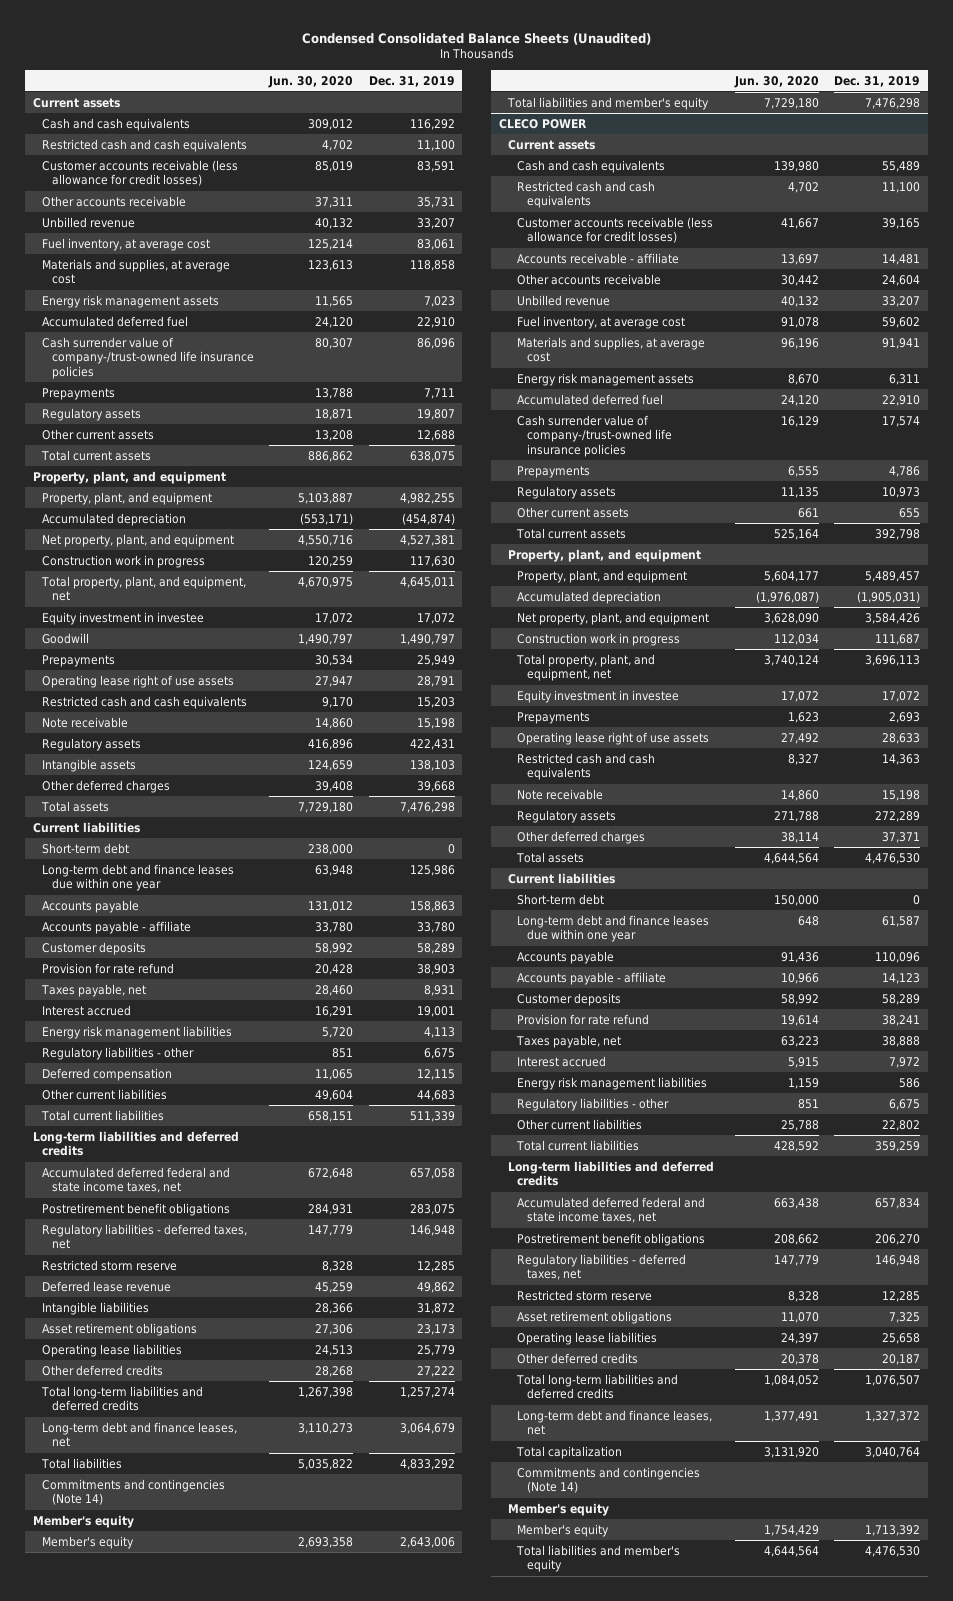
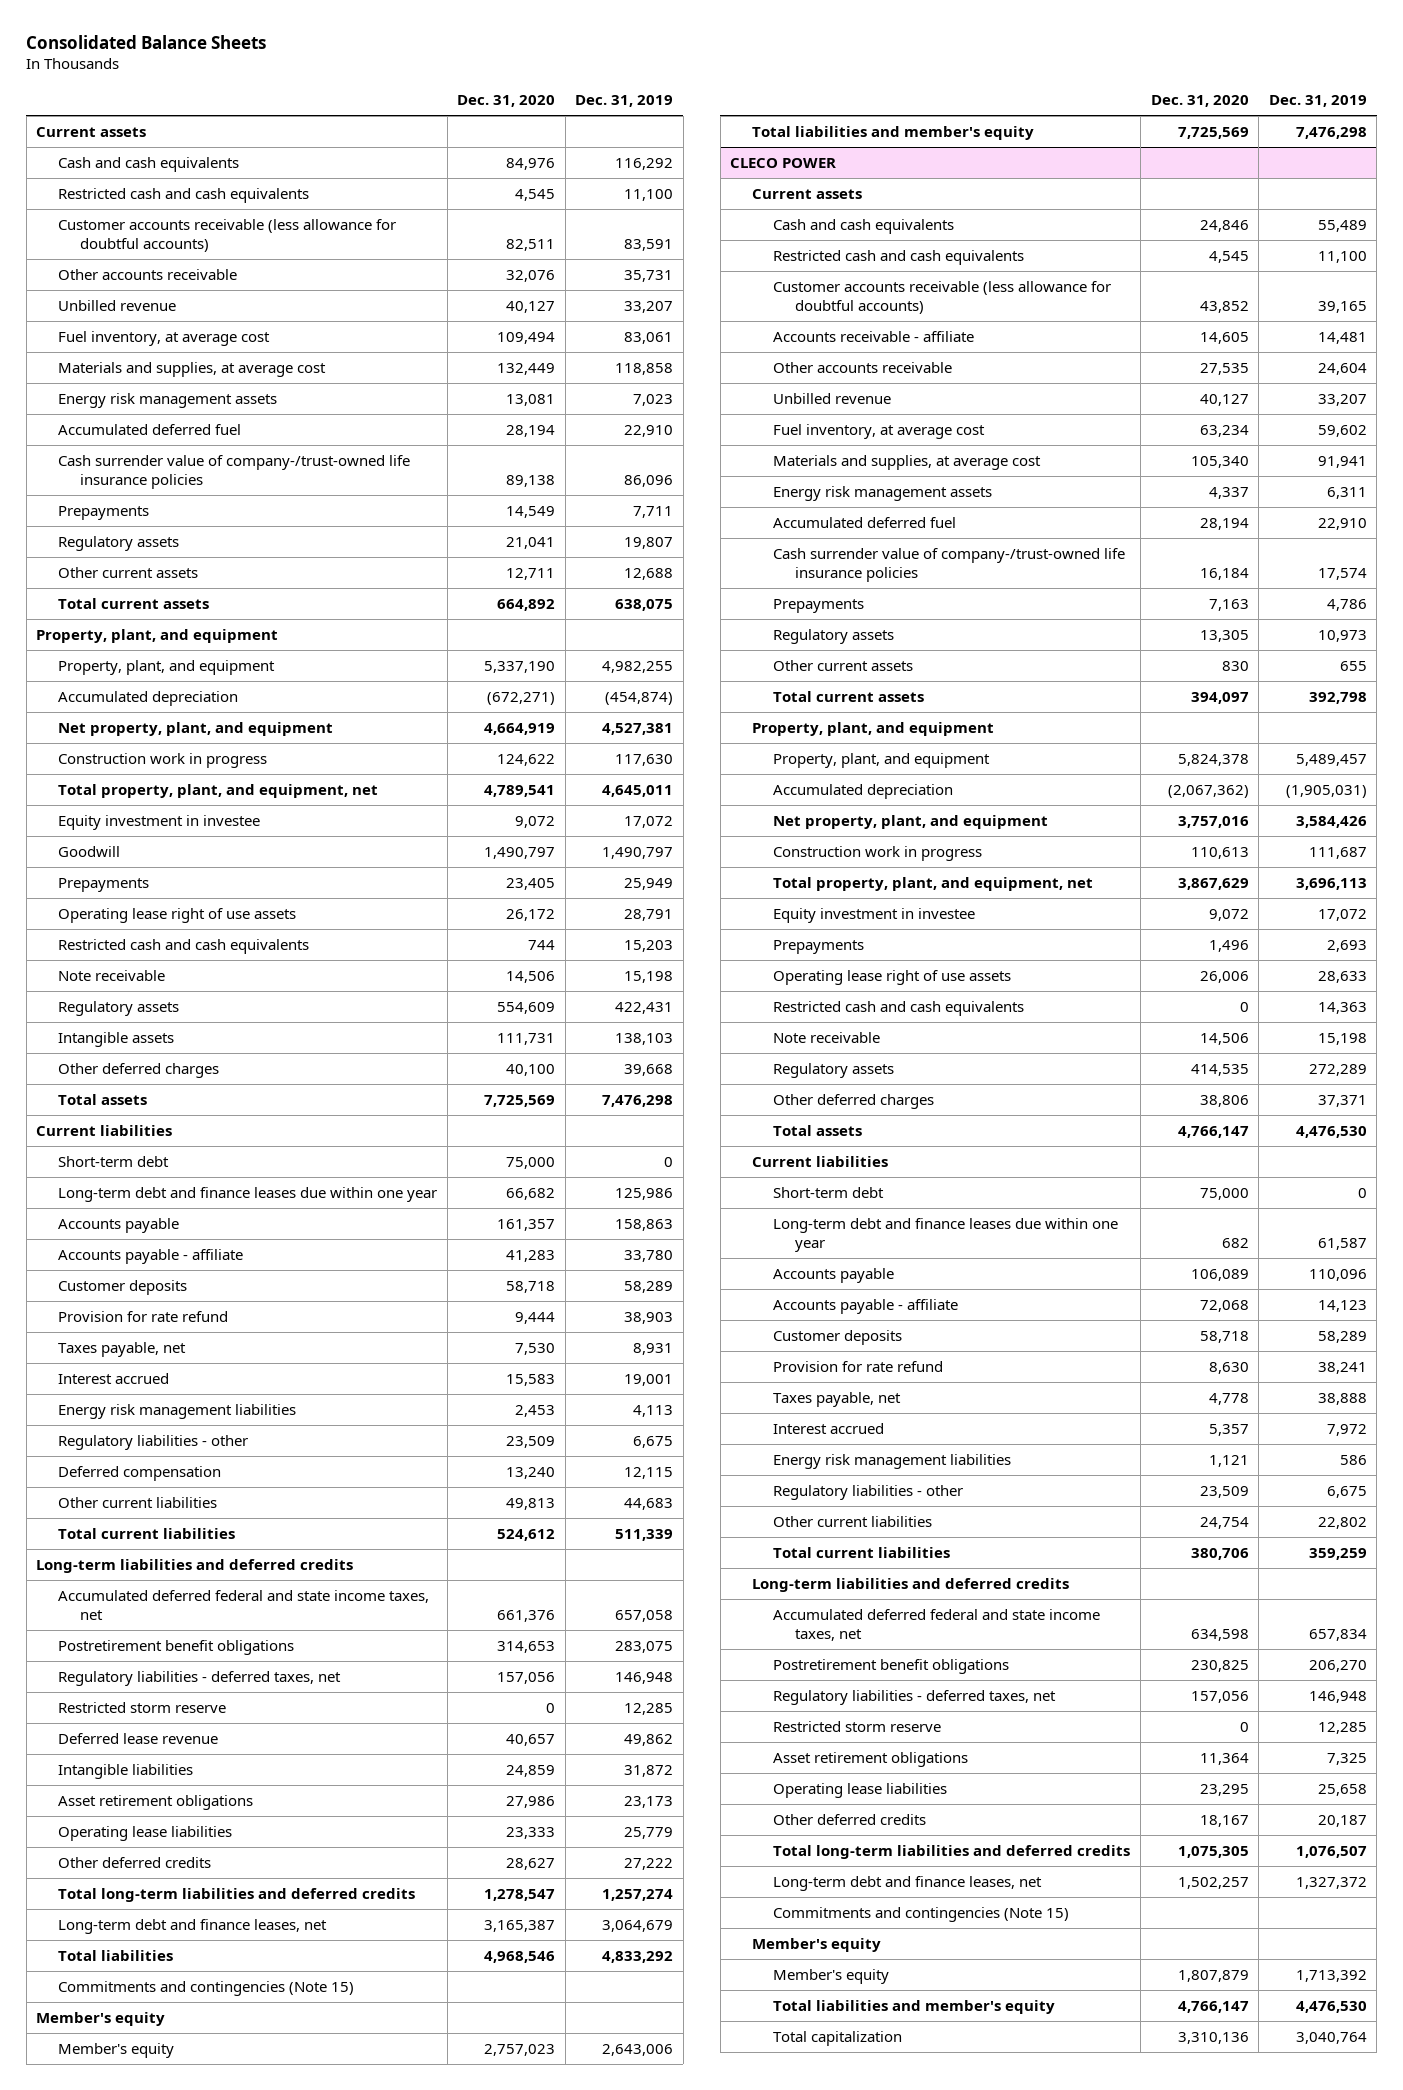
- Condensed Consolidated Balance Sheets (Unaudited)
+ Consolidated Balance Sheets
- | Jun. 30, 2020 | Dec. 31, 2019
+ | Dec. 31, 2020 | Dec. 31, 2019
- Customer accounts receivable (less allowance for credit losses) | 85,019 | 83,591
+ Customer accounts receivable (less allowance for doubtful accounts) | 82,511 | 83,591
- Commitments and contingencies (Note 14)
+ Commitments and contingencies (Note 15)
@ CLECO POWER
- Customer accounts receivable (less allowance for credit losses) | 41,667 | 39,165
+ Customer accounts receivable (less allowance for doubtful accounts) | 43,852 | 39,165
- Commitments and contingencies (Note 14)
+ Commitments and contingencies (Note 15)
moved down: Total capitalization | 3,310,136 | 3,040,764

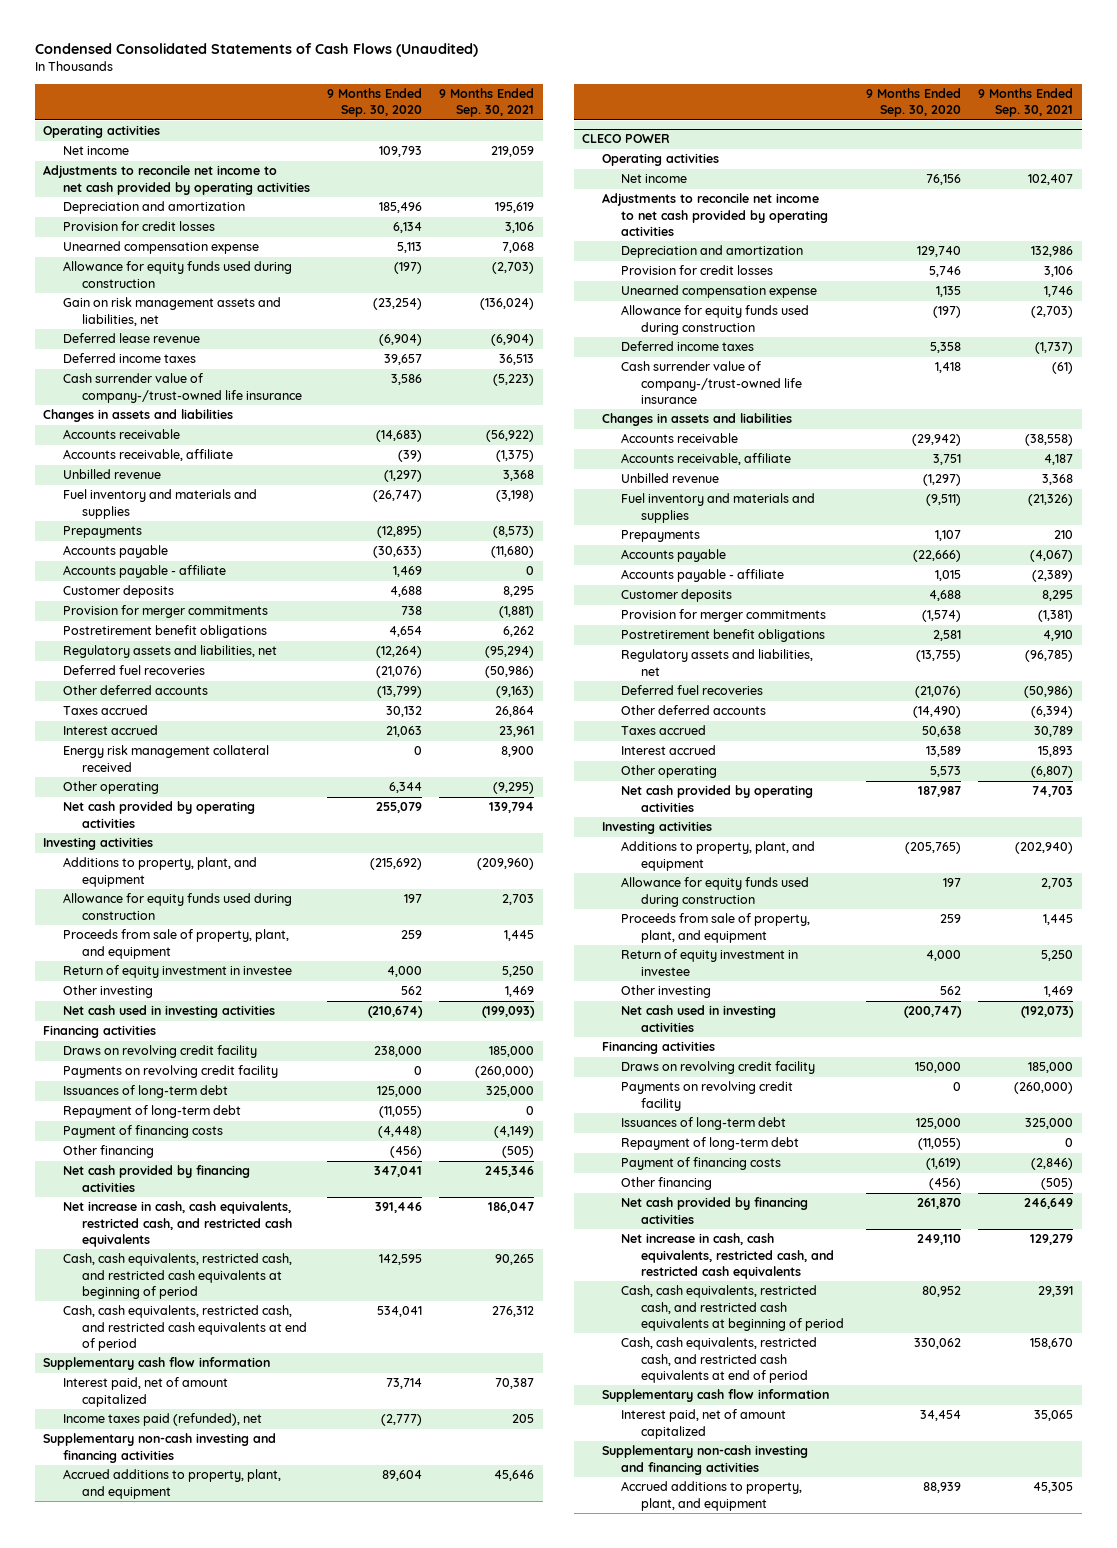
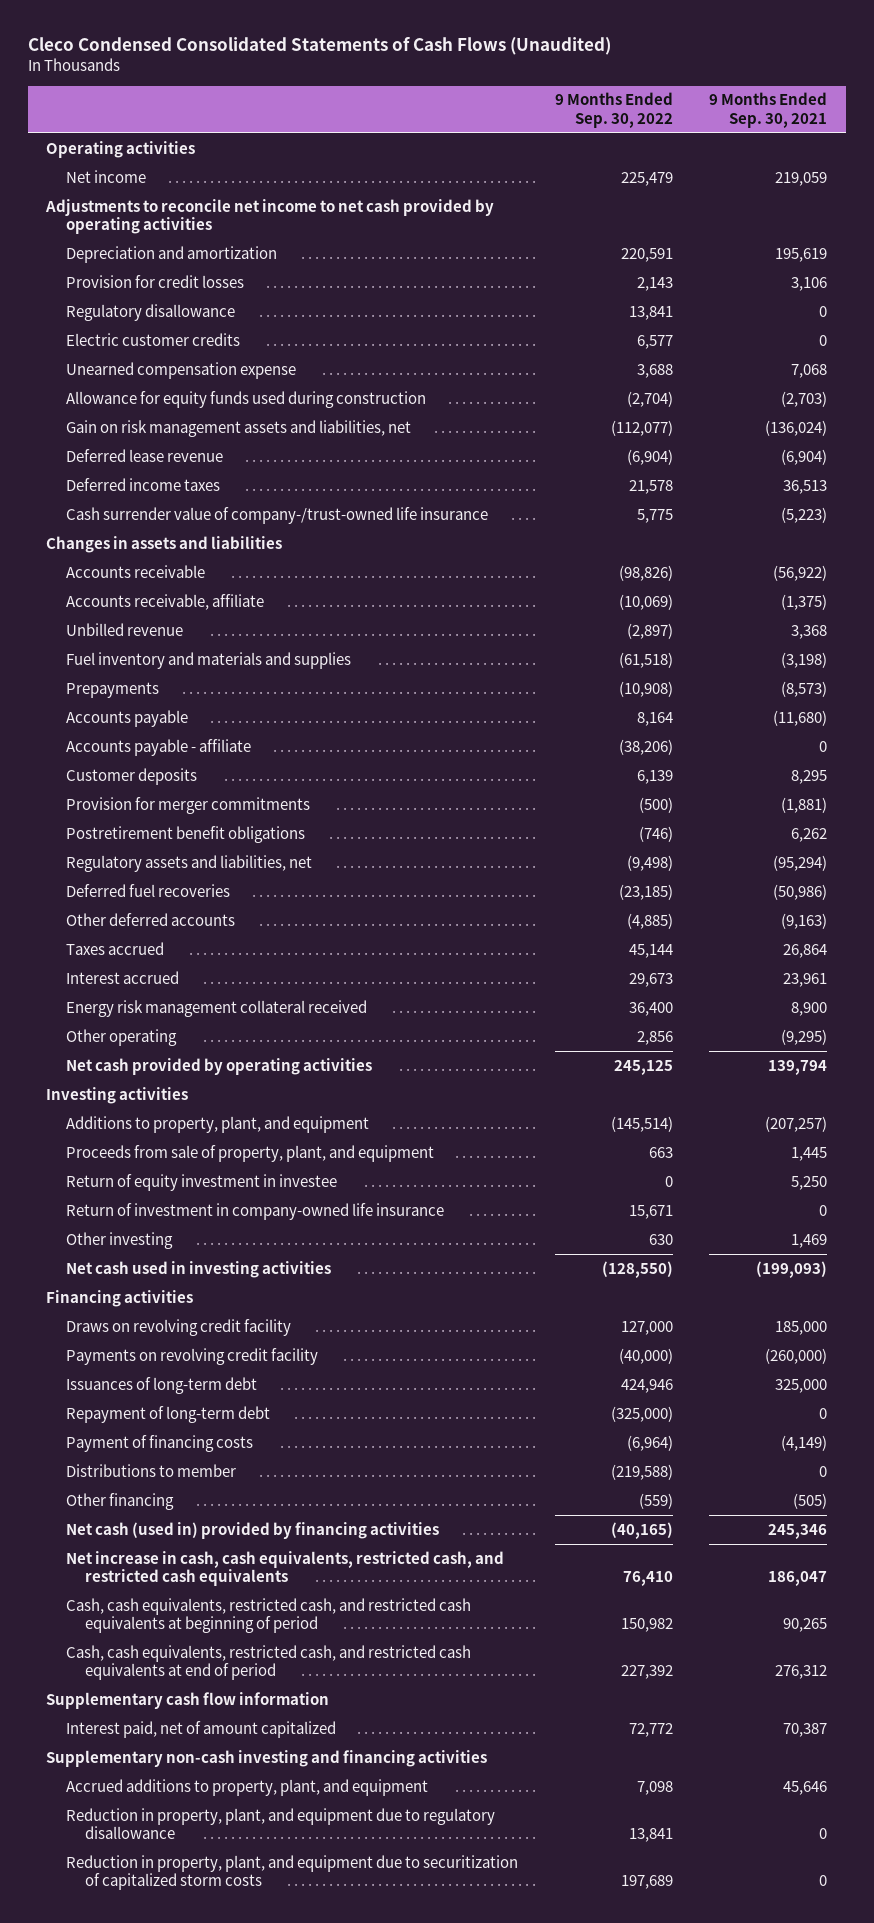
- Condensed Consolidated Statements of Cash Flows (Unaudited)
+ Cleco Condensed Consolidated Statements of Cash Flows (Unaudited)
- | 9 Months Ended Sep. 30, 2020 | 9 Months Ended Sep. 30, 2021
+ | 9 Months Ended Sep. 30, 2022 | 9 Months Ended Sep. 30, 2021
+ Regulatory disallowance | 13,841 | 0
+ Electric customer credits | 6,577 | 0
- Additions to property, plant, and equipment | (215,692) | (209,960)
- Allowance for equity funds used during construction | 197 | 2,703
+ Additions to property, plant, and equipment | (145,514) | (207,257)
+ Return of investment in company-owned life insurance | 15,671 | 0
+ Distributions to member | (219,588) | 0
- Net cash provided by financing activities | 347,041 | 245,346
+ Net cash (used in) provided by financing activities | (40,165) | 245,346
- Income taxes paid (refunded), net | (2,777) | 205
- CLECO POWER
- Operating activities
- Net income | 76,156 | 102,407
- Adjustments to reconcile net income to net cash provided by operating activities
- Depreciation and amortization | 129,740 | 132,986
- Provision for credit losses | 5,746 | 3,106
- Unearned compensation expense | 1,135 | 1,746
- Allowance for equity funds used during construction | (197) | (2,703)
- Deferred income taxes | 5,358 | (1,737)
- Cash surrender value of company-/trust-owned life insurance | 1,418 | (61)
- Changes in assets and liabilities
- Accounts receivable | (29,942) | (38,558)
- Accounts receivable, affiliate | 3,751 | 4,187
- Unbilled revenue | (1,297) | 3,368
- Fuel inventory and materials and supplies | (9,511) | (21,326)
- Prepayments | 1,107 | 210
- Accounts payable | (22,666) | (4,067)
- Accounts payable - affiliate | 1,015 | (2,389)
- Customer deposits | 4,688 | 8,295
- Provision for merger commitments | (1,574) | (1,381)
- Postretirement benefit obligations | 2,581 | 4,910
- Regulatory assets and liabilities, net | (13,755) | (96,785)
- Deferred fuel recoveries | (21,076) | (50,986)
- Other deferred accounts | (14,490) | (6,394)
- Taxes accrued | 50,638 | 30,789
- Interest accrued | 13,589 | 15,893
- Other operating | 5,573 | (6,807)
- Net cash provided by operating activities | 187,987 | 74,703
- Investing activities
- Additions to property, plant, and equipment | (205,765) | (202,940)
- Allowance for equity funds used during construction | 197 | 2,703
- Proceeds from sale of property, plant, and equipment | 259 | 1,445
- Return of equity investment in investee | 4,000 | 5,250
- Other investing | 562 | 1,469
- Net cash used in investing activities | (200,747) | (192,073)
- Financing activities
- Draws on revolving credit facility | 150,000 | 185,000
- Payments on revolving credit facility | 0 | (260,000)
- Issuances of long-term debt | 125,000 | 325,000
- Repayment of long-term debt | (11,055) | 0
- Payment of financing costs | (1,619) | (2,846)
- Other financing | (456) | (505)
- Net cash provided by financing activities | 261,870 | 246,649
- Net increase in cash, cash equivalents, restricted cash, and restricted cash equivalents | 249,110 | 129,279
- Cash, cash equivalents, restricted cash, and restricted cash equivalents at beginning of period | 80,952 | 29,391
- Cash, cash equivalents, restricted cash, and restricted cash equivalents at end of period | 330,062 | 158,670
- Supplementary cash flow information
- Interest paid, net of amount capitalized | 34,454 | 35,065
- Supplementary non-cash investing and financing activities
- Accrued additions to property, plant, and equipment | 88,939 | 45,305
+ Reduction in property, plant, and equipment due to regulatory disallowance | 13,841 | 0
+ Reduction in property, plant, and equipment due to securitization of capitalized storm costs | 197,689 | 0

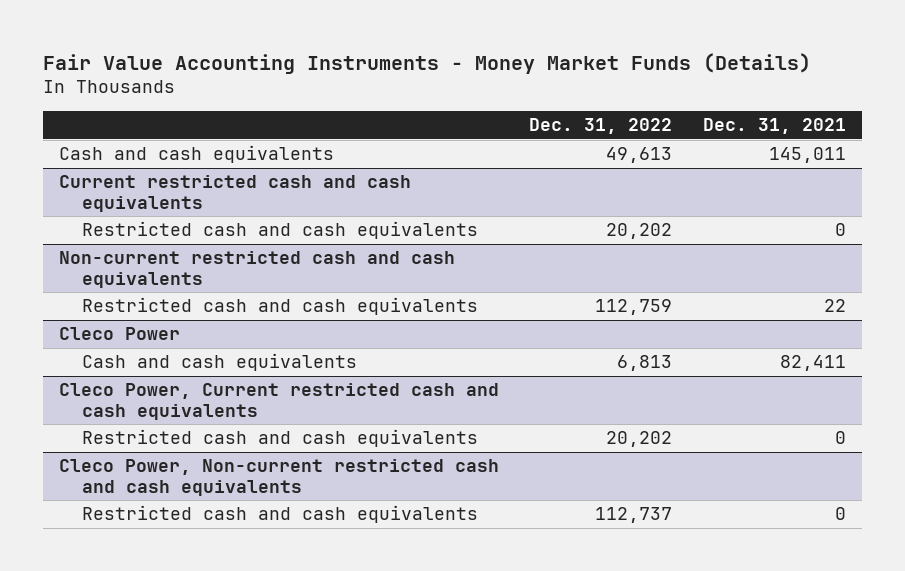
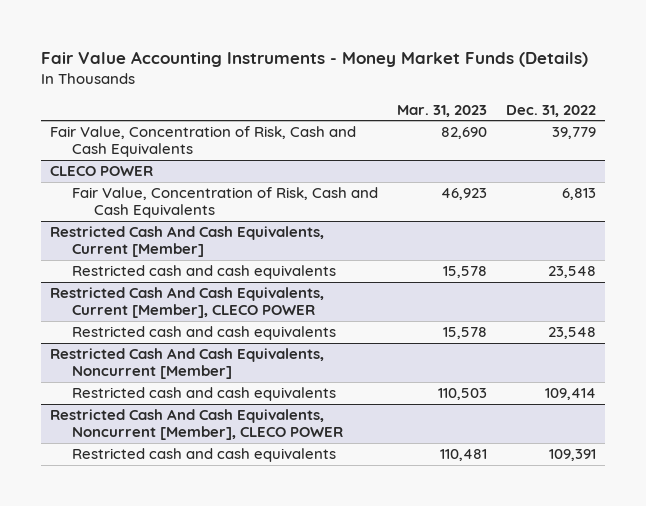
- | Dec. 31, 2022 | Dec. 31, 2021
+ | Mar. 31, 2023 | Dec. 31, 2022
- Cash and cash equivalents | 49,613 | 145,011
- Current restricted cash and cash equivalents
- Restricted cash and cash equivalents | 20,202 | 0
- Non-current restricted cash and cash equivalents
- Restricted cash and cash equivalents | 112,759 | 22
- Cleco Power
- Cash and cash equivalents | 6,813 | 82,411
- Cleco Power, Current restricted cash and cash equivalents
- Restricted cash and cash equivalents | 20,202 | 0
- Cleco Power, Non-current restricted cash and cash equivalents
- Restricted cash and cash equivalents | 112,737 | 0
+ Fair Value, Concentration of Risk, Cash and Cash Equivalents | 82,690 | 39,779
+ CLECO POWER
+ Fair Value, Concentration of Risk, Cash and Cash Equivalents | 46,923 | 6,813
+ Restricted Cash And Cash Equivalents, Current [Member]
+ Restricted cash and cash equivalents | 15,578 | 23,548
+ Restricted Cash And Cash Equivalents, Current [Member], CLECO POWER
+ Restricted cash and cash equivalents | 15,578 | 23,548
+ Restricted Cash And Cash Equivalents, Noncurrent [Member]
+ Restricted cash and cash equivalents | 110,503 | 109,414
+ Restricted Cash And Cash Equivalents, Noncurrent [Member], CLECO POWER
+ Restricted cash and cash equivalents | 110,481 | 109,391

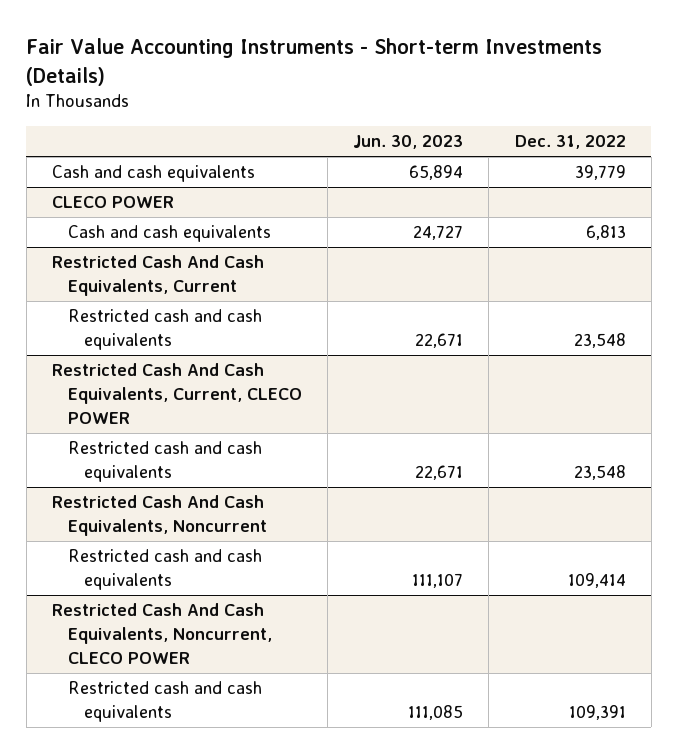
- Fair Value Accounting Instruments - Money Market Funds (Details)
+ Fair Value Accounting Instruments - Short-term Investments (Details)
- | Mar. 31, 2023 | Dec. 31, 2022
+ | Jun. 30, 2023 | Dec. 31, 2022
- Fair Value, Concentration of Risk, Cash and Cash Equivalents | 82,690 | 39,779
+ Cash and cash equivalents | 65,894 | 39,779
@ CLECO POWER
- Fair Value, Concentration of Risk, Cash and Cash Equivalents | 46,923 | 6,813
- Restricted Cash And Cash Equivalents, Current [Member]
@ CLECO POWER
+ Cash and cash equivalents | 24,727 | 6,813
+ Restricted Cash And Cash Equivalents, Current
- Restricted Cash And Cash Equivalents, Current [Member], CLECO POWER
+ Restricted Cash And Cash Equivalents, Current, CLECO POWER
- Restricted Cash And Cash Equivalents, Noncurrent [Member]
+ Restricted Cash And Cash Equivalents, Noncurrent
- Restricted Cash And Cash Equivalents, Noncurrent [Member], CLECO POWER
+ Restricted Cash And Cash Equivalents, Noncurrent, CLECO POWER

